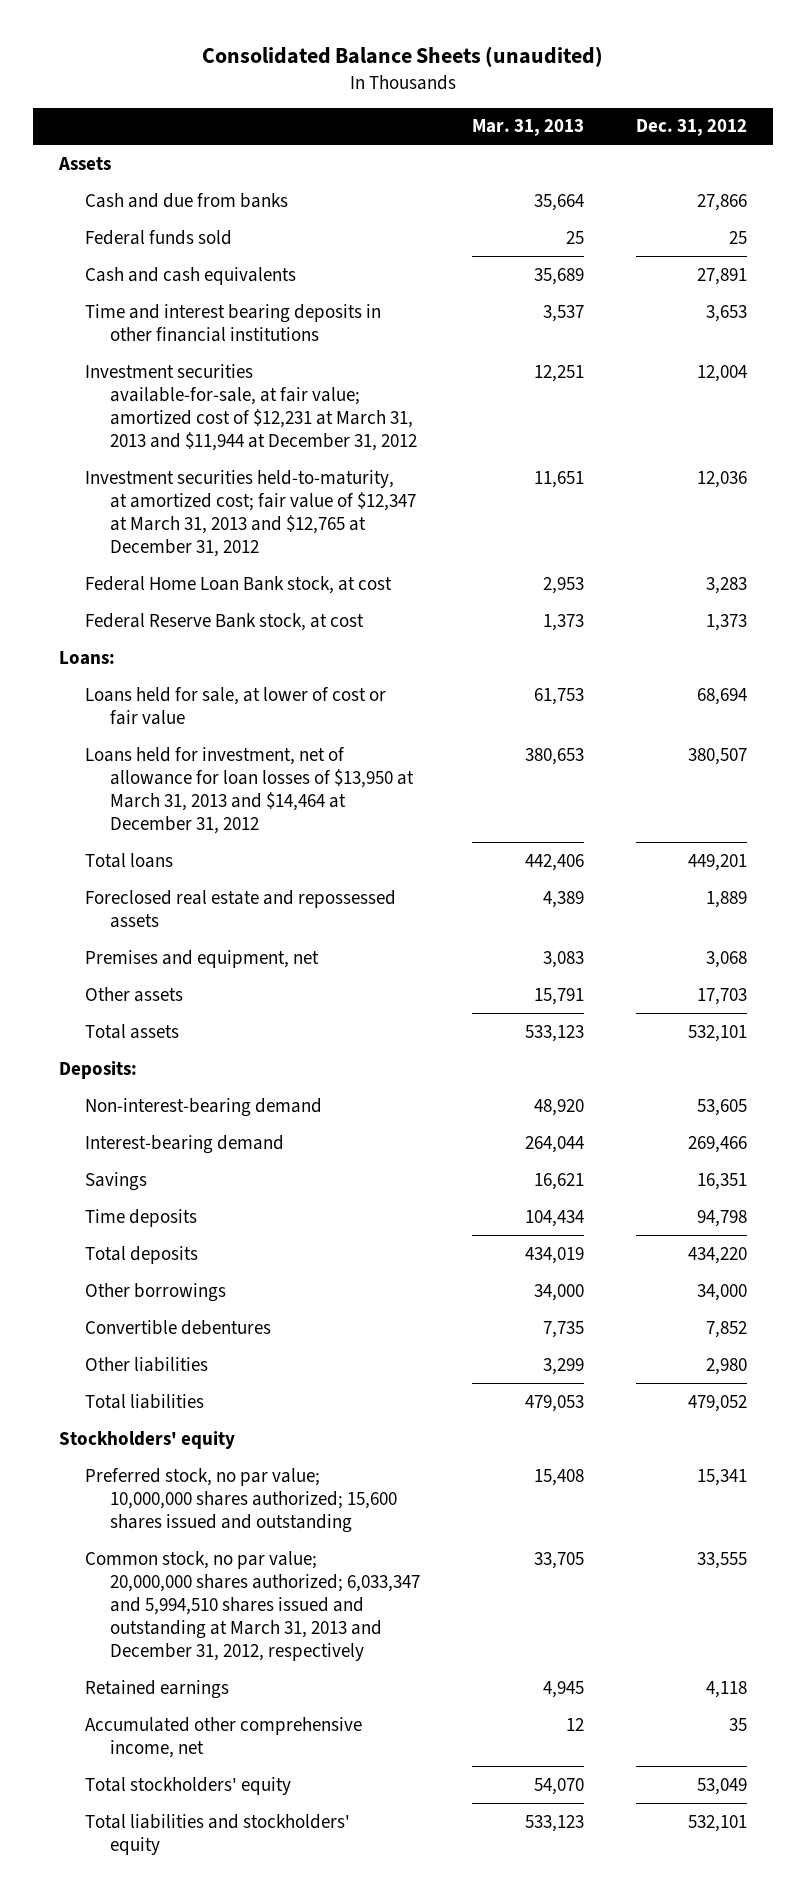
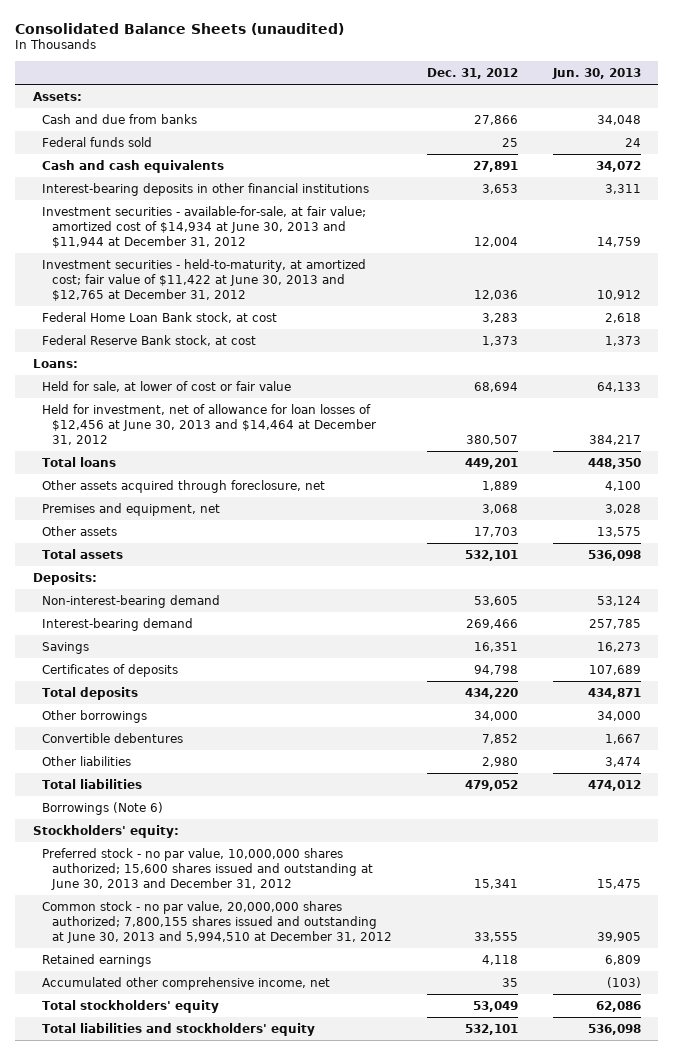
- | Mar. 31, 2013 | Dec. 31, 2012
+ | Dec. 31, 2012 | Jun. 30, 2013
- Assets
+ Assets:
- Time and interest bearing deposits in other financial institutions | 3,537 | 3,653
- Investment securities available-for-sale, at fair value; amortized cost of $12,231 at March 31, 2013 and $11,944 at December 31, 2012 | 12,251 | 12,004
- Investment securities held-to-maturity, at amortized cost; fair value of $12,347 at March 31, 2013 and $12,765 at December 31, 2012 | 11,651 | 12,036
+ Interest-bearing deposits in other financial institutions | 3,653 | 3,311
+ Investment securities - available-for-sale, at fair value; amortized cost of $14,934 at June 30, 2013 and $11,944 at December 31, 2012 | 12,004 | 14,759
+ Investment securities - held-to-maturity, at amortized cost; fair value of $11,422 at June 30, 2013 and $12,765 at December 31, 2012 | 12,036 | 10,912
- Loans held for sale, at lower of cost or fair value | 61,753 | 68,694
- Loans held for investment, net of allowance for loan losses of $13,950 at March 31, 2013 and $14,464 at December 31, 2012 | 380,653 | 380,507
+ Held for sale, at lower of cost or fair value | 68,694 | 64,133
+ Held for investment, net of allowance for loan losses of $12,456 at June 30, 2013 and $14,464 at December 31, 2012 | 380,507 | 384,217
- Foreclosed real estate and repossessed assets | 4,389 | 1,889
+ Other assets acquired through foreclosure, net | 1,889 | 4,100
- Time deposits | 104,434 | 94,798
+ Certificates of deposits | 94,798 | 107,689
- Stockholders' equity
- Preferred stock, no par value; 10,000,000 shares authorized; 15,600 shares issued and outstanding | 15,408 | 15,341
- Common stock, no par value; 20,000,000 shares authorized; 6,033,347 and 5,994,510 shares issued and outstanding at March 31, 2013 and December 31, 2012, respectively | 33,705 | 33,555
+ Borrowings (Note 6)
+ Stockholders' equity:
+ Preferred stock - no par value, 10,000,000 shares authorized; 15,600 shares issued and outstanding at June 30, 2013 and December 31, 2012 | 15,341 | 15,475
+ Common stock - no par value, 20,000,000 shares authorized; 7,800,155 shares issued and outstanding at June 30, 2013 and 5,994,510 at December 31, 2012 | 33,555 | 39,905

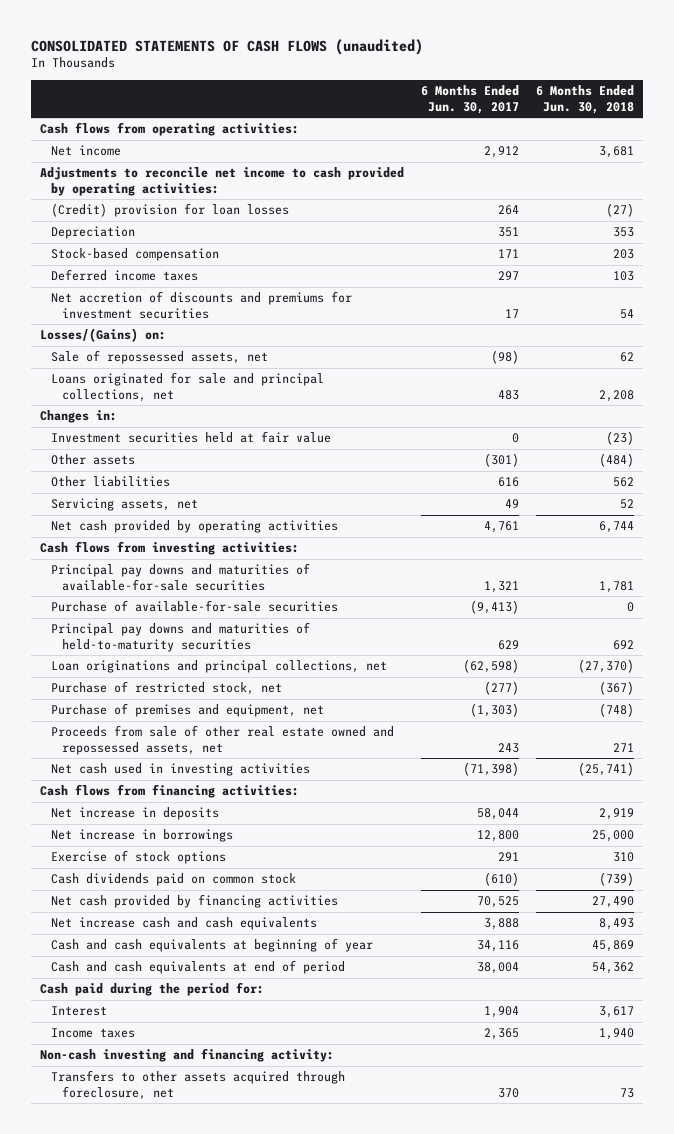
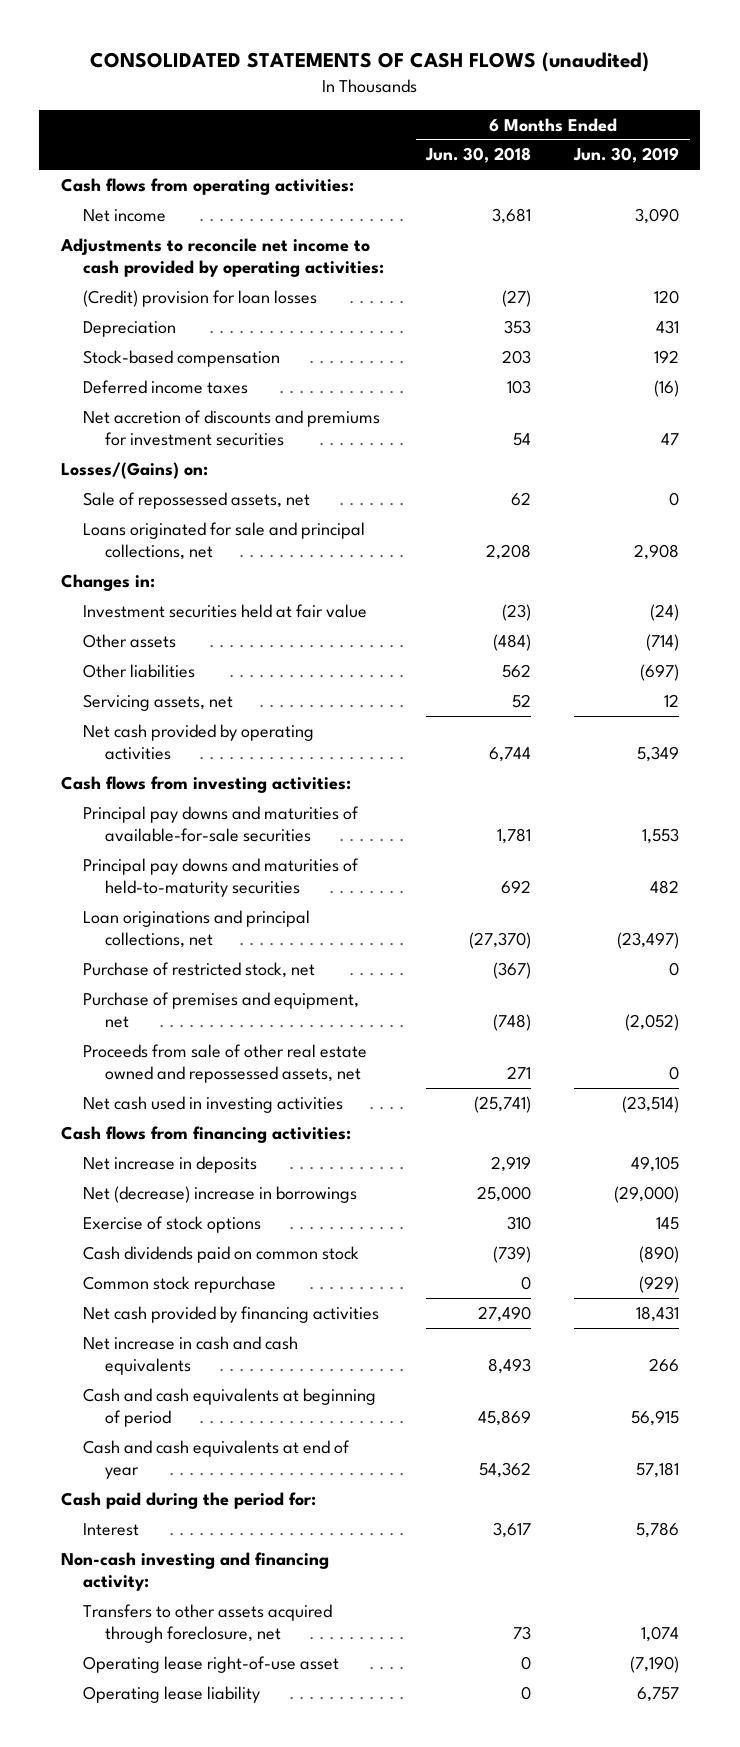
- | 6 Months Ended Jun. 30, 2017 | 6 Months Ended Jun. 30, 2018
+ | 6 Months Ended Jun. 30, 2018 | 6 Months Ended Jun. 30, 2019
- Purchase of available-for-sale securities | (9,413) | 0
- Net increase in borrowings | 12,800 | 25,000
+ Net (decrease) increase in borrowings | 25,000 | (29,000)
+ Common stock repurchase | 0 | (929)
- Net increase cash and cash equivalents | 3,888 | 8,493
- Cash and cash equivalents at beginning of year | 34,116 | 45,869
- Cash and cash equivalents at end of period | 38,004 | 54,362
+ Net increase in cash and cash equivalents | 8,493 | 266
+ Cash and cash equivalents at beginning of period | 45,869 | 56,915
+ Cash and cash equivalents at end of year | 54,362 | 57,181
- Income taxes | 2,365 | 1,940
+ Operating lease right-of-use asset | 0 | (7,190)
+ Operating lease liability | 0 | 6,757

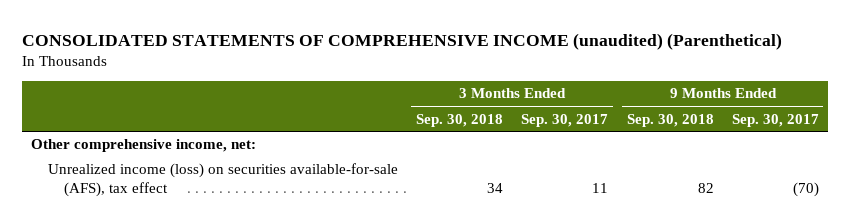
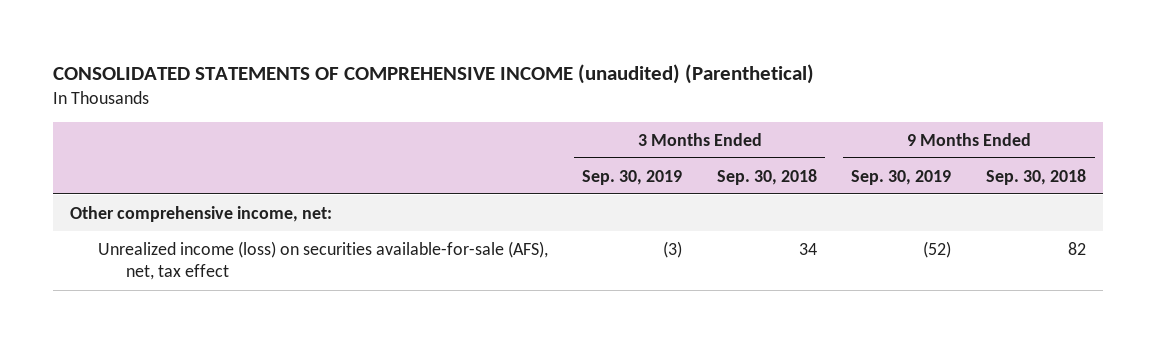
- | 3 Months Ended Sep. 30, 2018 | 3 Months Ended Sep. 30, 2017 | 9 Months Ended Sep. 30, 2018 | 9 Months Ended Sep. 30, 2017
+ | 3 Months Ended Sep. 30, 2019 | 3 Months Ended Sep. 30, 2018 | 9 Months Ended Sep. 30, 2019 | 9 Months Ended Sep. 30, 2018
- Unrealized income (loss) on securities available-for-sale (AFS), tax effect | 34 | 11 | 82 | (70)
+ Unrealized income (loss) on securities available-for-sale (AFS), net, tax effect | (3) | 34 | (52) | 82

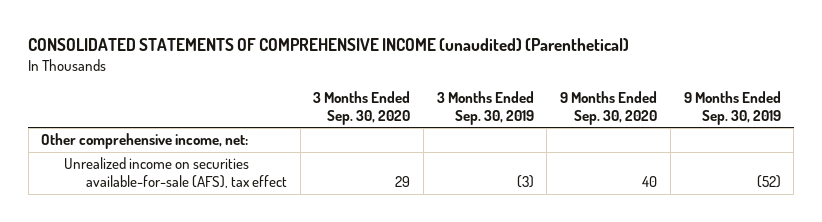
- | 3 Months Ended Sep. 30, 2019 | 3 Months Ended Sep. 30, 2018 | 9 Months Ended Sep. 30, 2019 | 9 Months Ended Sep. 30, 2018
+ | 3 Months Ended Sep. 30, 2020 | 3 Months Ended Sep. 30, 2019 | 9 Months Ended Sep. 30, 2020 | 9 Months Ended Sep. 30, 2019
- Unrealized income (loss) on securities available-for-sale (AFS), net, tax effect | (3) | 34 | (52) | 82
+ Unrealized income on securities available-for-sale (AFS), tax effect | 29 | (3) | 40 | (52)

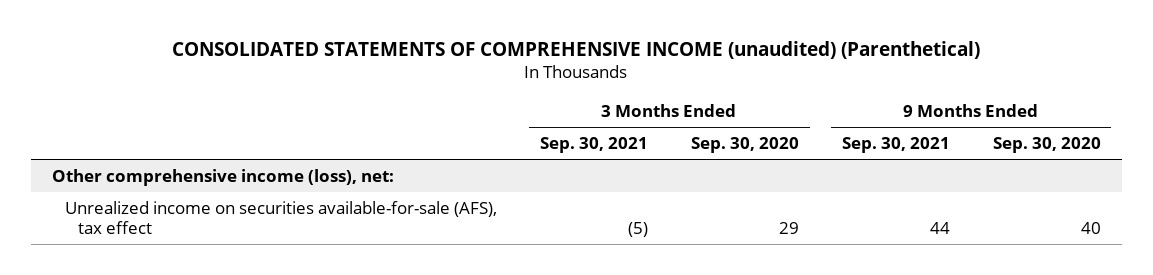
- | 3 Months Ended Sep. 30, 2020 | 3 Months Ended Sep. 30, 2019 | 9 Months Ended Sep. 30, 2020 | 9 Months Ended Sep. 30, 2019
+ | 3 Months Ended Sep. 30, 2021 | 3 Months Ended Sep. 30, 2020 | 9 Months Ended Sep. 30, 2021 | 9 Months Ended Sep. 30, 2020
- Other comprehensive income, net:
+ Other comprehensive income (loss), net:

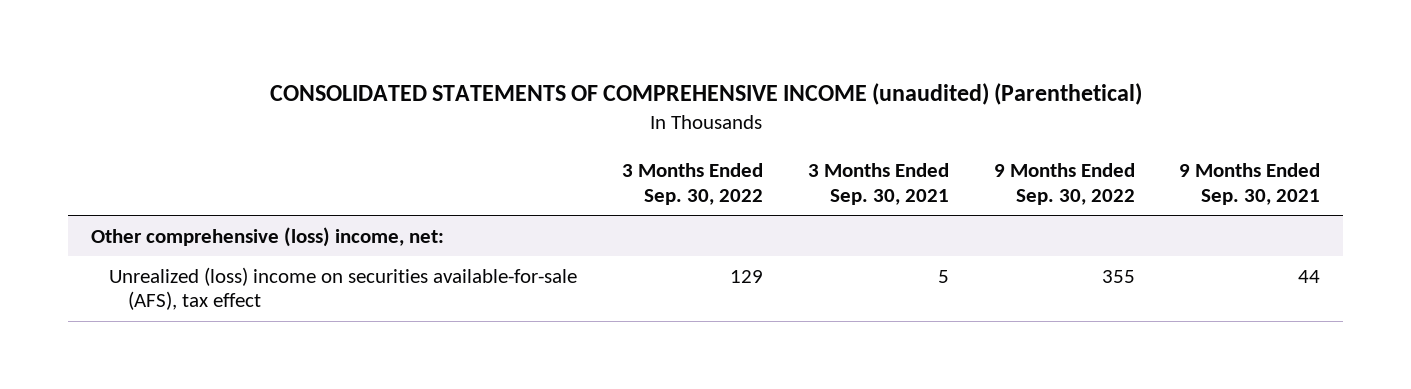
- | 3 Months Ended Sep. 30, 2021 | 3 Months Ended Sep. 30, 2020 | 9 Months Ended Sep. 30, 2021 | 9 Months Ended Sep. 30, 2020
+ | 3 Months Ended Sep. 30, 2022 | 3 Months Ended Sep. 30, 2021 | 9 Months Ended Sep. 30, 2022 | 9 Months Ended Sep. 30, 2021
- Other comprehensive income (loss), net:
- Unrealized income on securities available-for-sale (AFS), tax effect | (5) | 29 | 44 | 40
+ Other comprehensive (loss) income, net:
+ Unrealized (loss) income on securities available-for-sale (AFS), tax effect | 129 | 5 | 355 | 44

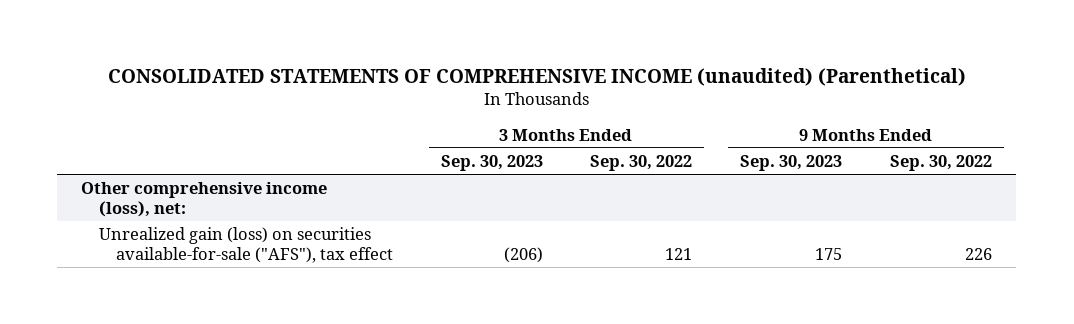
- | 3 Months Ended Sep. 30, 2022 | 3 Months Ended Sep. 30, 2021 | 9 Months Ended Sep. 30, 2022 | 9 Months Ended Sep. 30, 2021
+ | 3 Months Ended Sep. 30, 2023 | 3 Months Ended Sep. 30, 2022 | 9 Months Ended Sep. 30, 2023 | 9 Months Ended Sep. 30, 2022
- Other comprehensive (loss) income, net:
- Unrealized (loss) income on securities available-for-sale (AFS), tax effect | 129 | 5 | 355 | 44
+ Other comprehensive income (loss), net:
+ Unrealized gain (loss) on securities available-for-sale ("AFS"), tax effect | (206) | 121 | 175 | 226

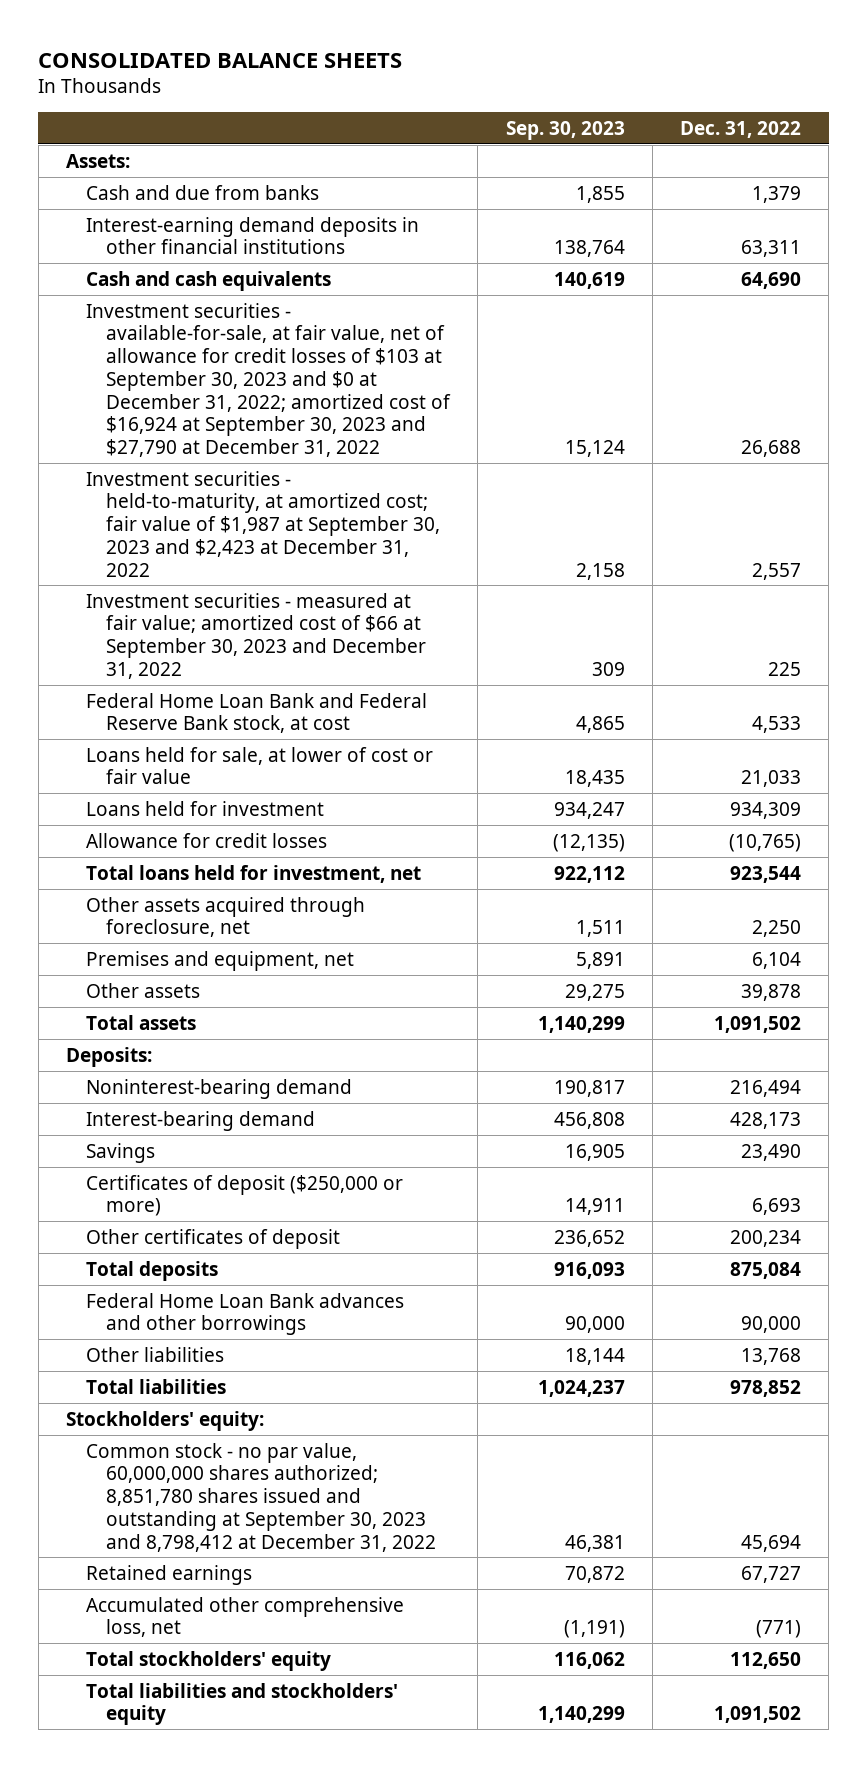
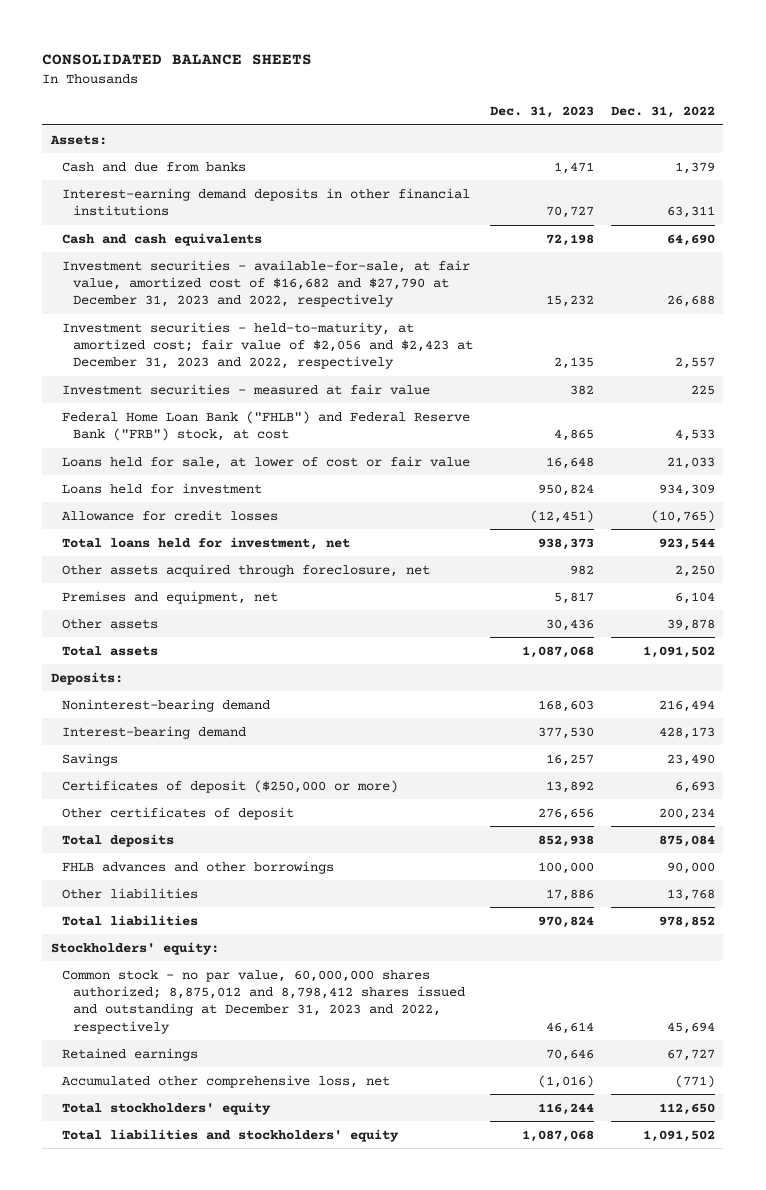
- | Sep. 30, 2023 | Dec. 31, 2022
+ | Dec. 31, 2023 | Dec. 31, 2022
- Investment securities - available-for-sale, at fair value, net of allowance for credit losses of $103 at September 30, 2023 and $0 at December 31, 2022; amortized cost of $16,924 at September 30, 2023 and $27,790 at December 31, 2022 | 15,124 | 26,688
- Investment securities - held-to-maturity, at amortized cost; fair value of $1,987 at September 30, 2023 and $2,423 at December 31, 2022 | 2,158 | 2,557
- Investment securities - measured at fair value; amortized cost of $66 at September 30, 2023 and December 31, 2022 | 309 | 225
- Federal Home Loan Bank and Federal Reserve Bank stock, at cost | 4,865 | 4,533
+ Investment securities - available-for-sale, at fair value, amortized cost of $16,682 and $27,790 at December 31, 2023 and 2022, respectively | 15,232 | 26,688
+ Investment securities - held-to-maturity, at amortized cost; fair value of $2,056 and $2,423 at December 31, 2023 and 2022, respectively | 2,135 | 2,557
+ Investment securities - measured at fair value | 382 | 225
+ Federal Home Loan Bank ("FHLB") and Federal Reserve Bank ("FRB") stock, at cost | 4,865 | 4,533
- Federal Home Loan Bank advances and other borrowings | 90,000 | 90,000
+ FHLB advances and other borrowings | 100,000 | 90,000
- Common stock - no par value, 60,000,000 shares authorized; 8,851,780 shares issued and outstanding at September 30, 2023 and 8,798,412 at December 31, 2022 | 46,381 | 45,694
+ Common stock - no par value, 60,000,000 shares authorized; 8,875,012 and 8,798,412 shares issued and outstanding at December 31, 2023 and 2022, respectively | 46,614 | 45,694

